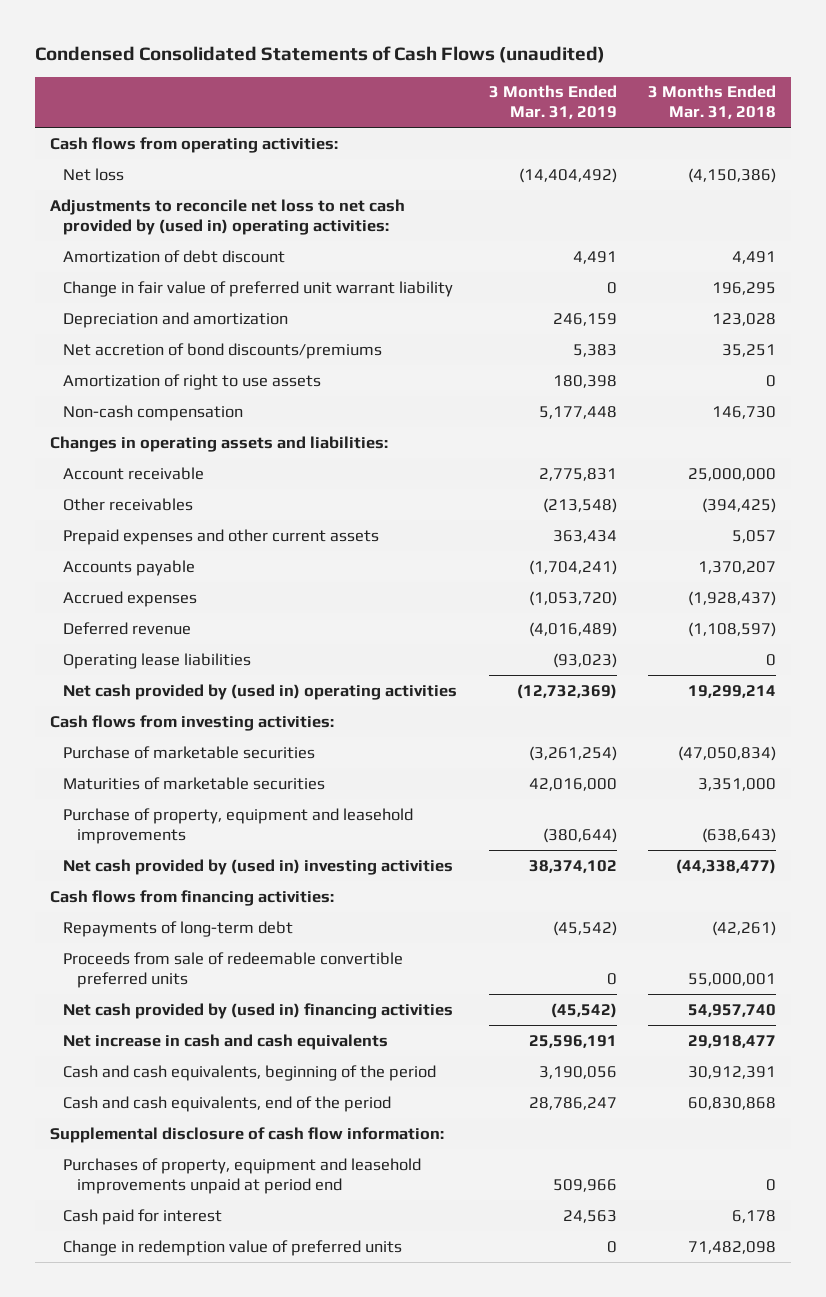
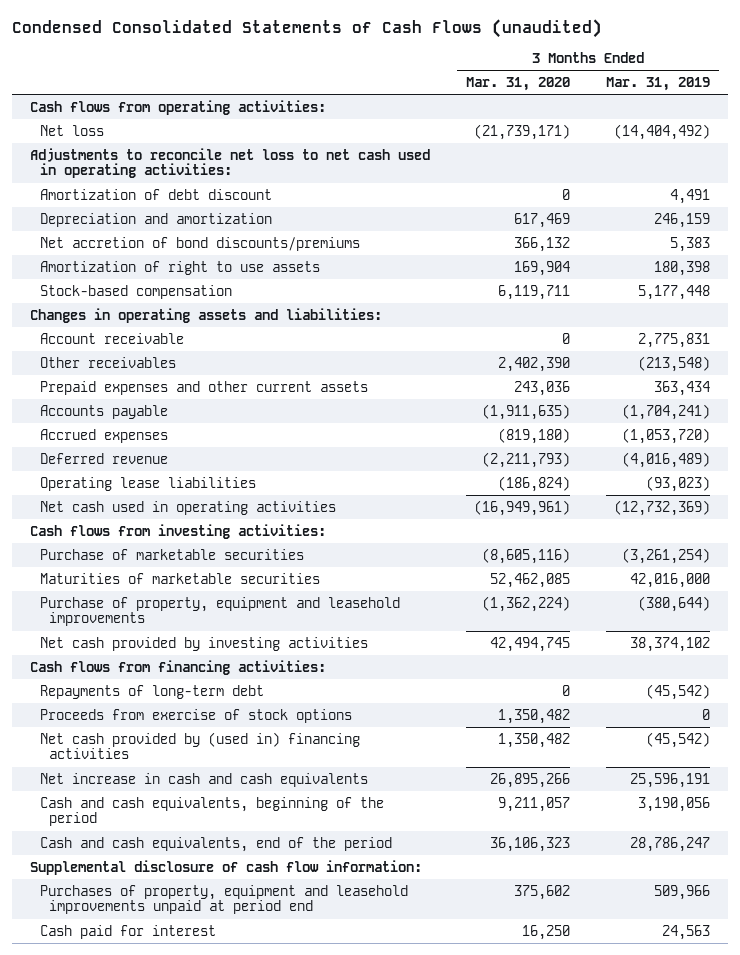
- | 3 Months Ended Mar. 31, 2019 | 3 Months Ended Mar. 31, 2018
+ | 3 Months Ended Mar. 31, 2020 | 3 Months Ended Mar. 31, 2019
- Adjustments to reconcile net loss to net cash provided by (used in) operating activities:
+ Adjustments to reconcile net loss to net cash used in operating activities:
- Change in fair value of preferred unit warrant liability | 0 | 196,295
- Non-cash compensation | 5,177,448 | 146,730
+ Stock-based compensation | 6,119,711 | 5,177,448
- Net cash provided by (used in) operating activities | (12,732,369) | 19,299,214
+ Net cash used in operating activities | (16,949,961) | (12,732,369)
- Net cash provided by (used in) investing activities | 38,374,102 | (44,338,477)
+ Net cash provided by investing activities | 42,494,745 | 38,374,102
- Proceeds from sale of redeemable convertible preferred units | 0 | 55,000,001
+ Proceeds from exercise of stock options | 1,350,482 | 0
- Change in redemption value of preferred units | 0 | 71,482,098

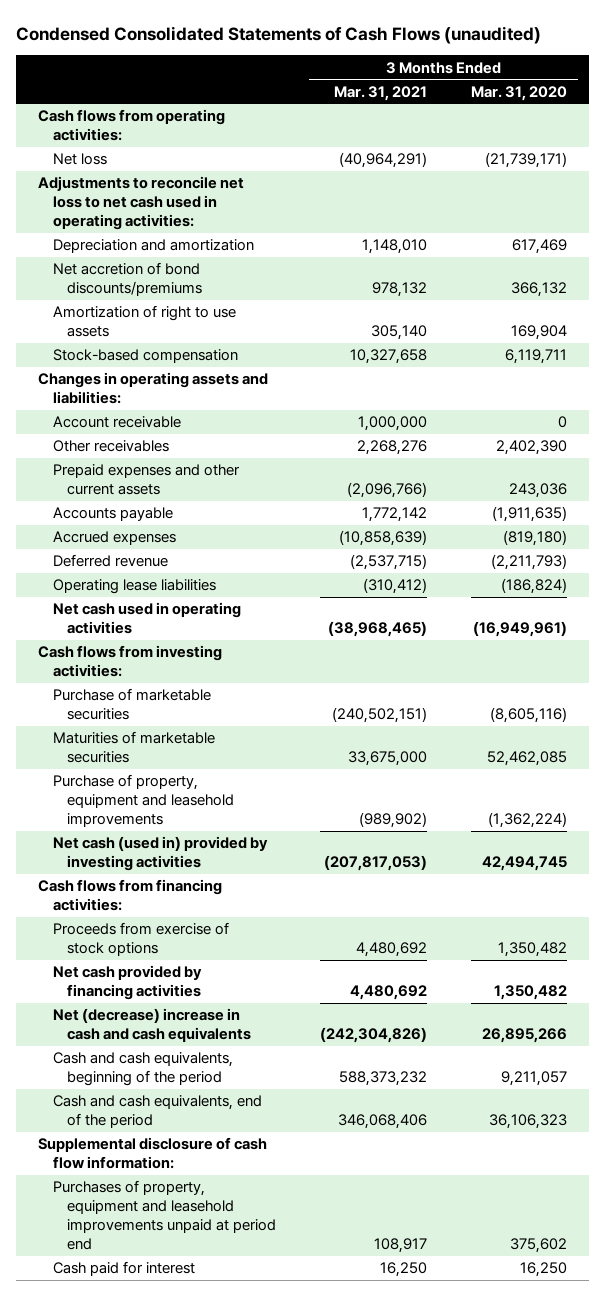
- | 3 Months Ended Mar. 31, 2020 | 3 Months Ended Mar. 31, 2019
+ | 3 Months Ended Mar. 31, 2021 | 3 Months Ended Mar. 31, 2020
- Amortization of debt discount | 0 | 4,491
- Net cash provided by investing activities | 42,494,745 | 38,374,102
+ Net cash (used in) provided by investing activities | (207,817,053) | 42,494,745
- Repayments of long-term debt | 0 | (45,542)
- Net cash provided by (used in) financing activities | 1,350,482 | (45,542)
- Net increase in cash and cash equivalents | 26,895,266 | 25,596,191
+ Net cash provided by financing activities | 4,480,692 | 1,350,482
+ Net (decrease) increase in cash and cash equivalents | (242,304,826) | 26,895,266

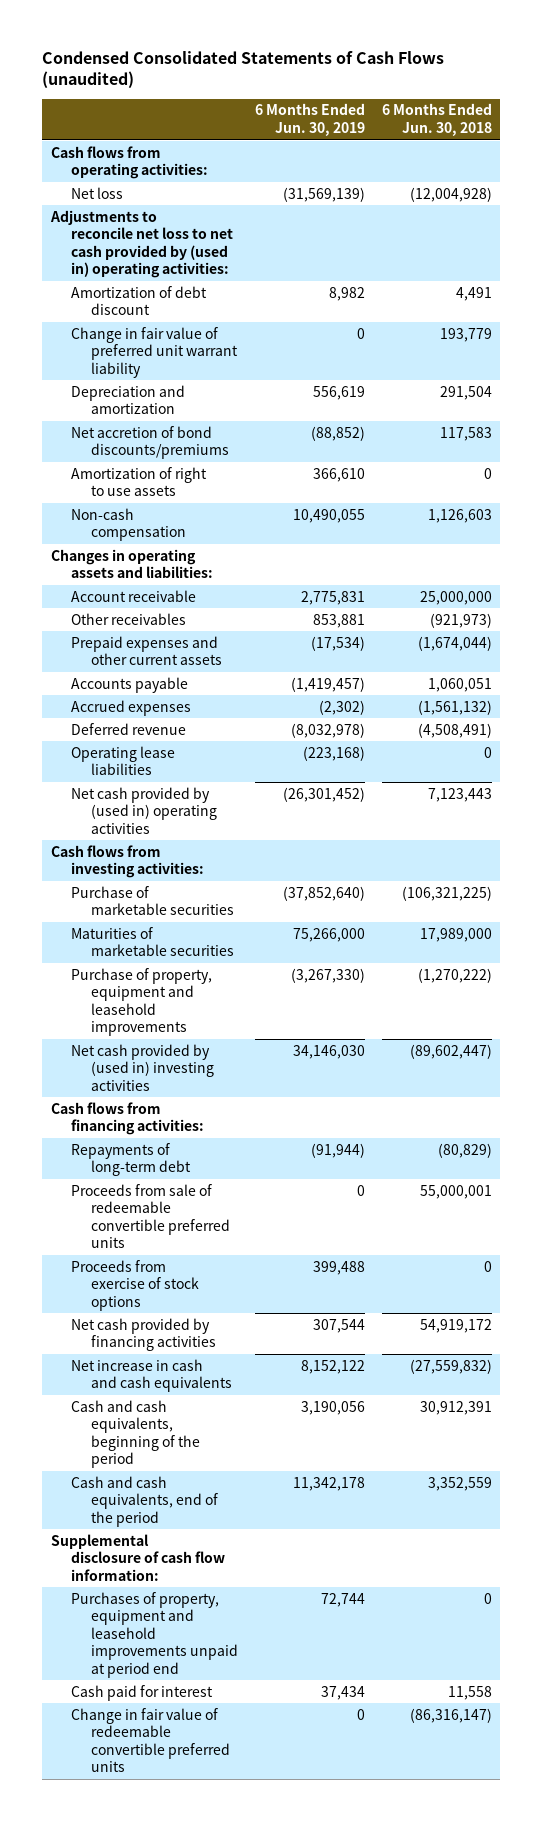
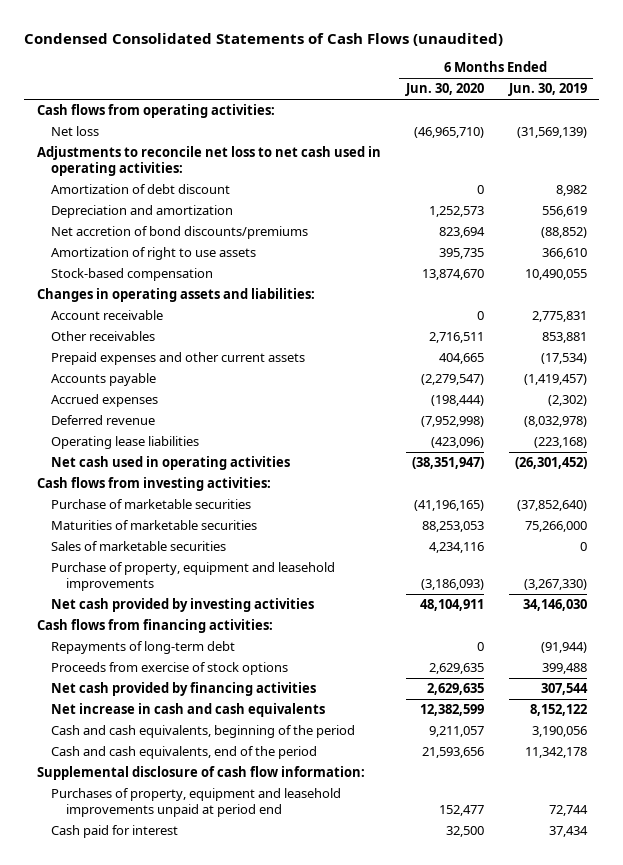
- | 6 Months Ended Jun. 30, 2019 | 6 Months Ended Jun. 30, 2018
+ | 6 Months Ended Jun. 30, 2020 | 6 Months Ended Jun. 30, 2019
- Adjustments to reconcile net loss to net cash provided by (used in) operating activities:
+ Adjustments to reconcile net loss to net cash used in operating activities:
- Change in fair value of preferred unit warrant liability | 0 | 193,779
- Non-cash compensation | 10,490,055 | 1,126,603
+ Stock-based compensation | 13,874,670 | 10,490,055
- Net cash provided by (used in) operating activities | (26,301,452) | 7,123,443
+ Net cash used in operating activities | (38,351,947) | (26,301,452)
+ Sales of marketable securities | 4,234,116 | 0
- Net cash provided by (used in) investing activities | 34,146,030 | (89,602,447)
+ Net cash provided by investing activities | 48,104,911 | 34,146,030
- Proceeds from sale of redeemable convertible preferred units | 0 | 55,000,001
- Change in fair value of redeemable convertible preferred units | 0 | (86,316,147)

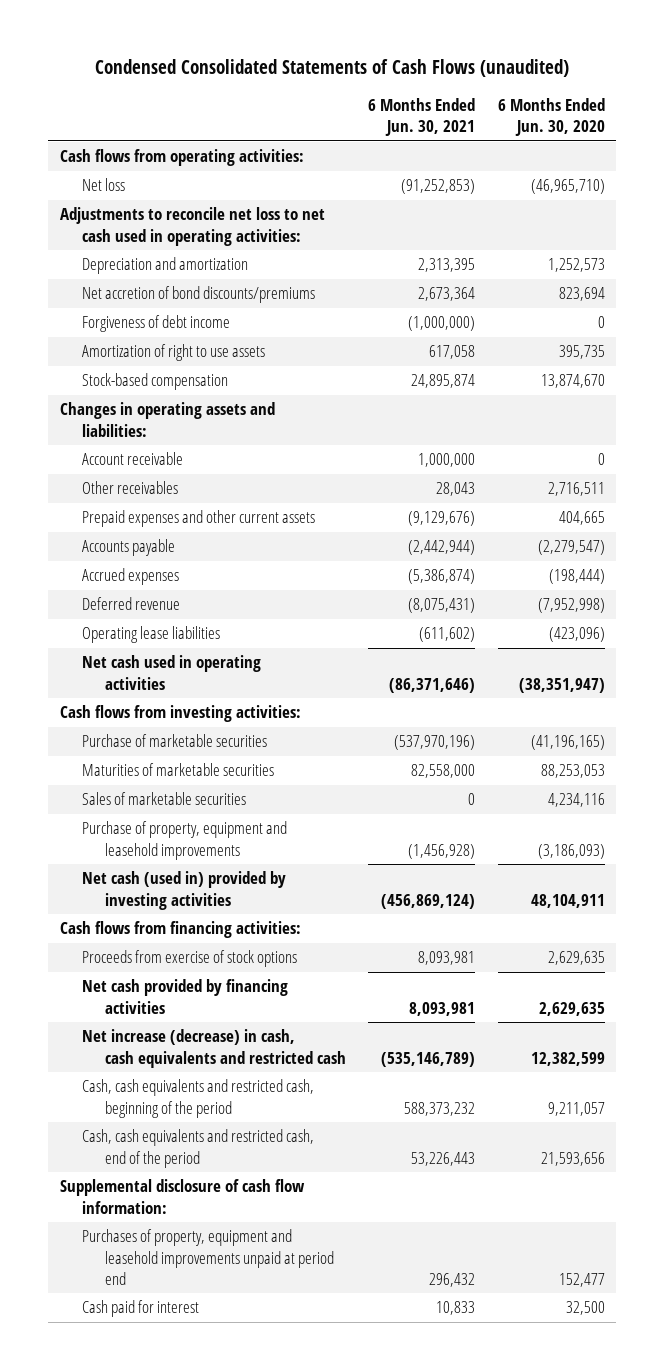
- | 6 Months Ended Jun. 30, 2020 | 6 Months Ended Jun. 30, 2019
+ | 6 Months Ended Jun. 30, 2021 | 6 Months Ended Jun. 30, 2020
- Amortization of debt discount | 0 | 8,982
+ Forgiveness of debt income | (1,000,000) | 0
- Net cash provided by investing activities | 48,104,911 | 34,146,030
+ Net cash (used in) provided by investing activities | (456,869,124) | 48,104,911
- Repayments of long-term debt | 0 | (91,944)
- Net increase in cash and cash equivalents | 12,382,599 | 8,152,122
- Cash and cash equivalents, beginning of the period | 9,211,057 | 3,190,056
- Cash and cash equivalents, end of the period | 21,593,656 | 11,342,178
+ Net increase (decrease) in cash, cash equivalents and restricted cash | (535,146,789) | 12,382,599
+ Cash, cash equivalents and restricted cash, beginning of the period | 588,373,232 | 9,211,057
+ Cash, cash equivalents and restricted cash, end of the period | 53,226,443 | 21,593,656

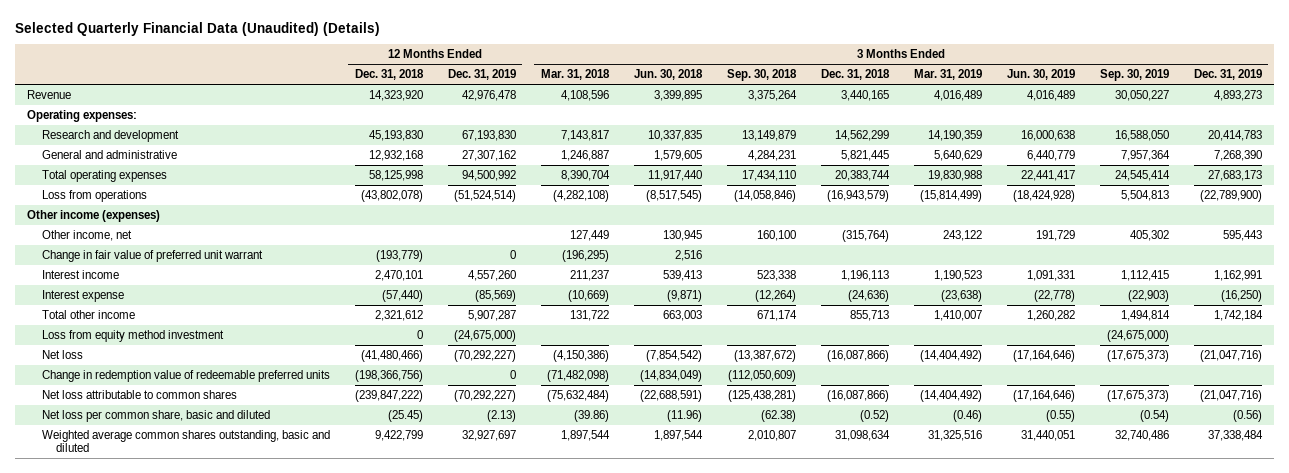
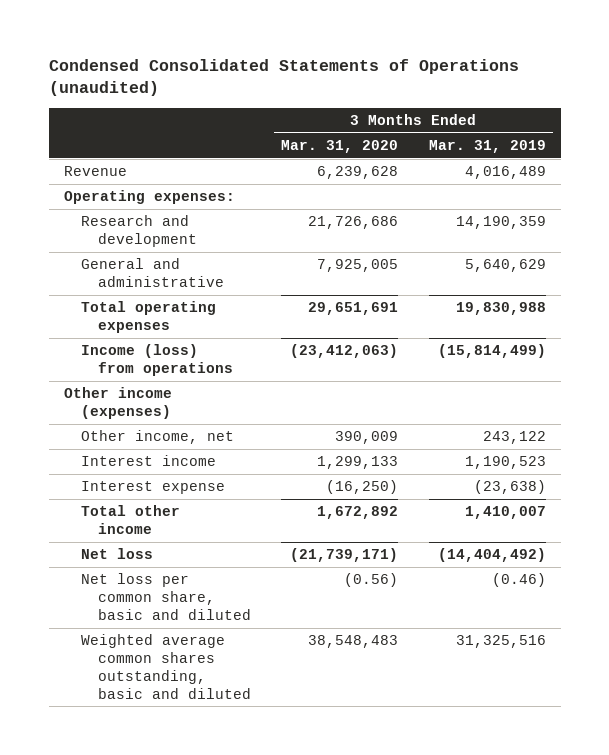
- Selected Quarterly Financial Data (Unaudited) (Details)
+ Condensed Consolidated Statements of Operations (unaudited)
- | 12 Months Ended Dec. 31, 2018 | 12 Months Ended Dec. 31, 2019 | 3 Months Ended Mar. 31, 2018 | 3 Months Ended Jun. 30, 2018 | 3 Months Ended Sep. 30, 2018 | 3 Months Ended Dec. 31, 2018 | 3 Months Ended Mar. 31, 2019 | 3 Months Ended Jun. 30, 2019 | 3 Months Ended Sep. 30, 2019 | 3 Months Ended Dec. 31, 2019
+ | 3 Months Ended Mar. 31, 2020 | 3 Months Ended Mar. 31, 2019
- Loss from operations | (43,802,078) | (51,524,514) | (4,282,108) | (8,517,545) | (14,058,846) | (16,943,579) | (15,814,499) | (18,424,928) | 5,504,813 | (22,789,900)
+ Income (loss) from operations | (23,412,063) | (15,814,499)
- Change in fair value of preferred unit warrant | (193,779) | 0 | (196,295) | 2,516 | | | | | |
- Loss from equity method investment | 0 | (24,675,000) | | | | | | | (24,675,000) |
- Change in redemption value of redeemable preferred units | (198,366,756) | 0 | (71,482,098) | (14,834,049) | (112,050,609) | | | | |
- Net loss attributable to common shares | (239,847,222) | (70,292,227) | (75,632,484) | (22,688,591) | (125,438,281) | (16,087,866) | (14,404,492) | (17,164,646) | (17,675,373) | (21,047,716)

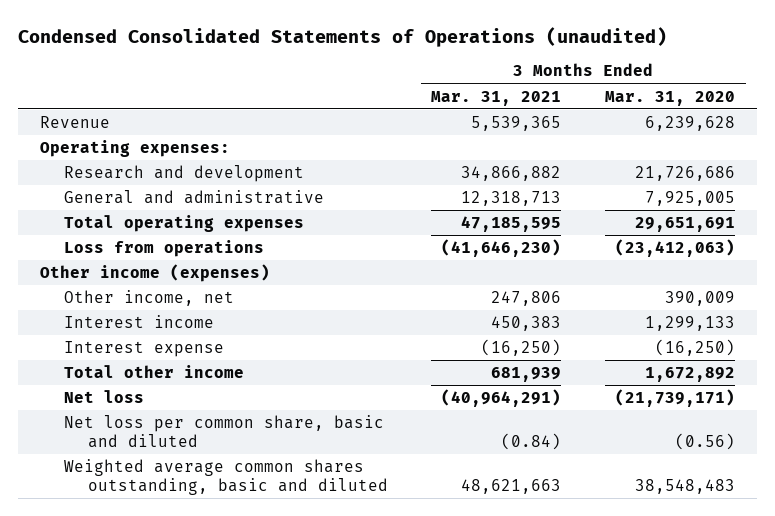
- | 3 Months Ended Mar. 31, 2020 | 3 Months Ended Mar. 31, 2019
+ | 3 Months Ended Mar. 31, 2021 | 3 Months Ended Mar. 31, 2020
- Income (loss) from operations | (23,412,063) | (15,814,499)
+ Loss from operations | (41,646,230) | (23,412,063)

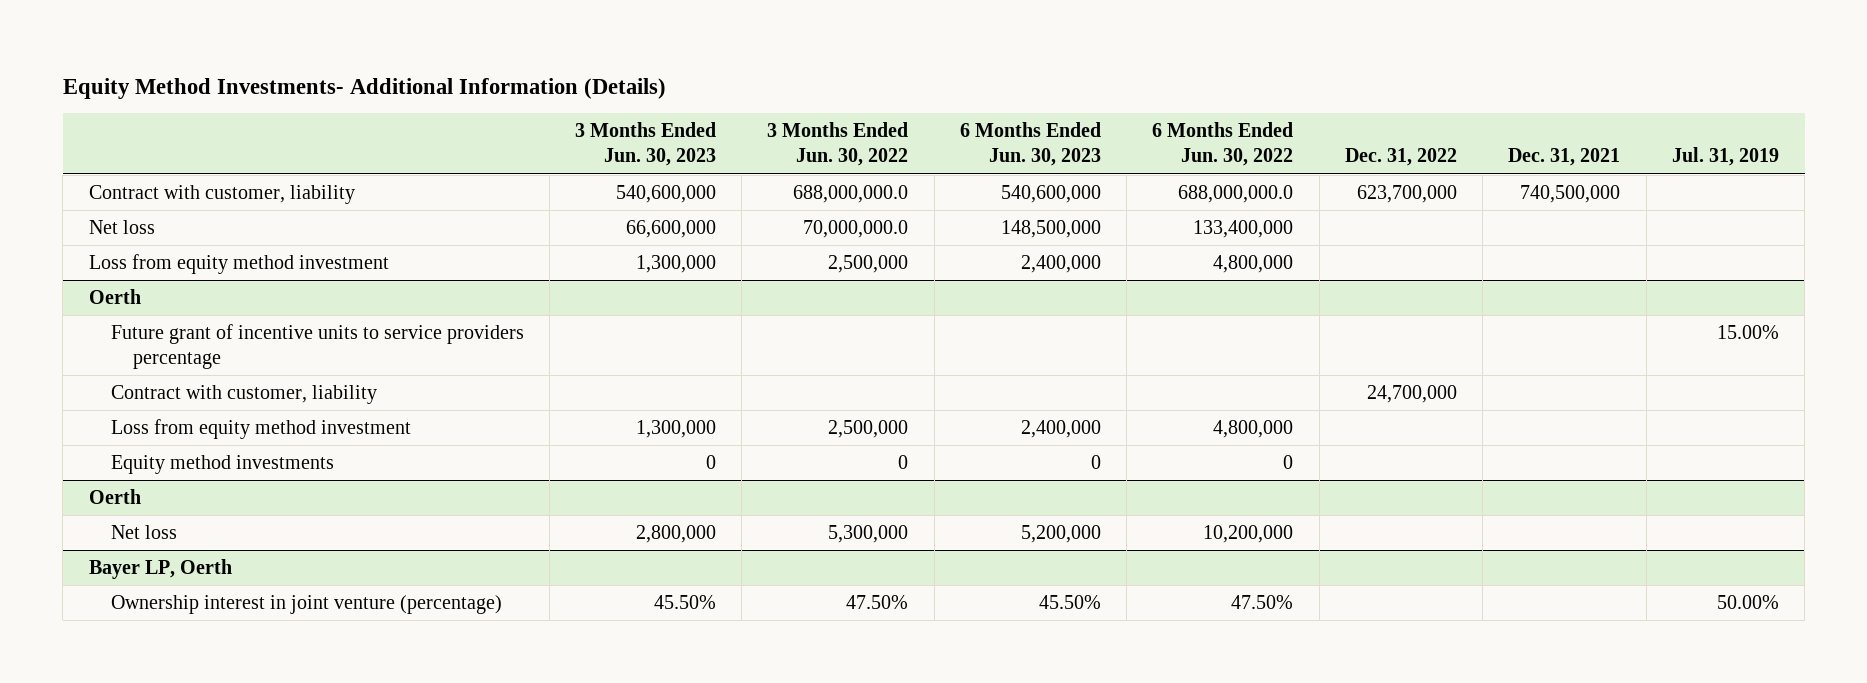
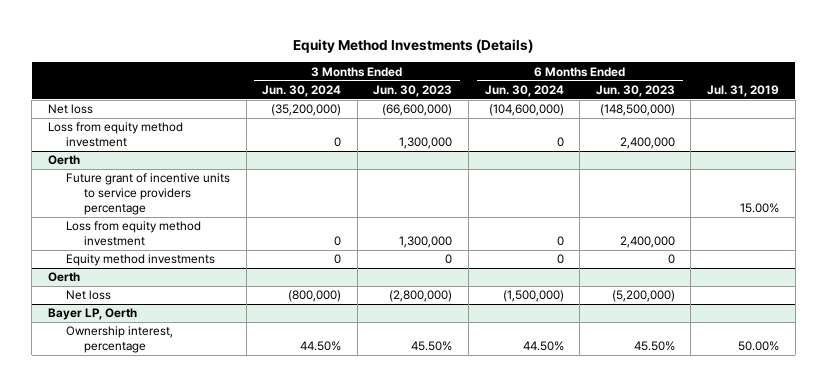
- Equity Method Investments- Additional Information (Details)
+ Equity Method Investments (Details)
- | 3 Months Ended Jun. 30, 2023 | 3 Months Ended Jun. 30, 2022 | 6 Months Ended Jun. 30, 2023 | 6 Months Ended Jun. 30, 2022 | Dec. 31, 2022 | Dec. 31, 2021 | Jul. 31, 2019
+ | 3 Months Ended Jun. 30, 2024 | 3 Months Ended Jun. 30, 2023 | 6 Months Ended Jun. 30, 2024 | 6 Months Ended Jun. 30, 2023 | Jul. 31, 2019
- Contract with customer, liability | 540,600,000 | 688,000,000.0 | 540,600,000 | 688,000,000.0 | 623,700,000 | 740,500,000 |
- Net loss | 66,600,000 | 70,000,000.0 | 148,500,000 | 133,400,000 | | |
+ Net loss | (35,200,000) | (66,600,000) | (104,600,000) | (148,500,000) |
@ Oerth
- Contract with customer, liability | | | | | 24,700,000 | |
- Net loss | 2,800,000 | 5,300,000 | 5,200,000 | 10,200,000 | | |
+ Net loss | (800,000) | (2,800,000) | (1,500,000) | (5,200,000) |
@ Bayer LP, Oerth
- Ownership interest in joint venture (percentage) | 45.50% | 47.50% | 45.50% | 47.50% | | | 50.00%
+ Ownership interest, percentage | 44.50% | 45.50% | 44.50% | 45.50% | 50.00%

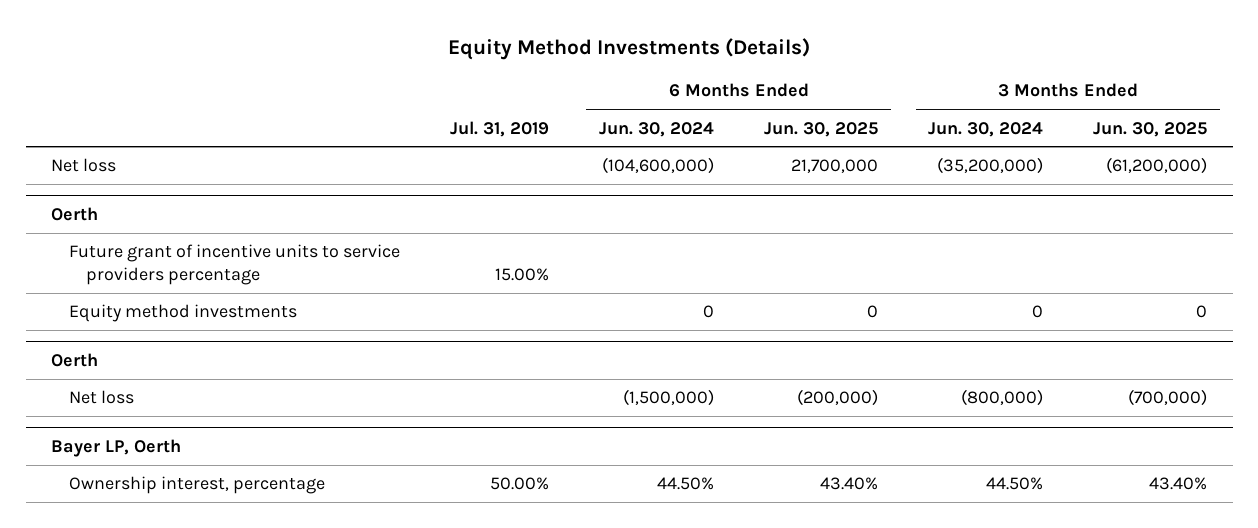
- | 3 Months Ended Jun. 30, 2024 | 3 Months Ended Jun. 30, 2023 | 6 Months Ended Jun. 30, 2024 | 6 Months Ended Jun. 30, 2023 | Jul. 31, 2019
+ | Jul. 31, 2019 | 6 Months Ended Jun. 30, 2024 | 6 Months Ended Jun. 30, 2025 | 3 Months Ended Jun. 30, 2024 | 3 Months Ended Jun. 30, 2025
- Loss from equity method investment | 0 | 1,300,000 | 0 | 2,400,000 |
@ Oerth
- Loss from equity method investment | 0 | 1,300,000 | 0 | 2,400,000 |

